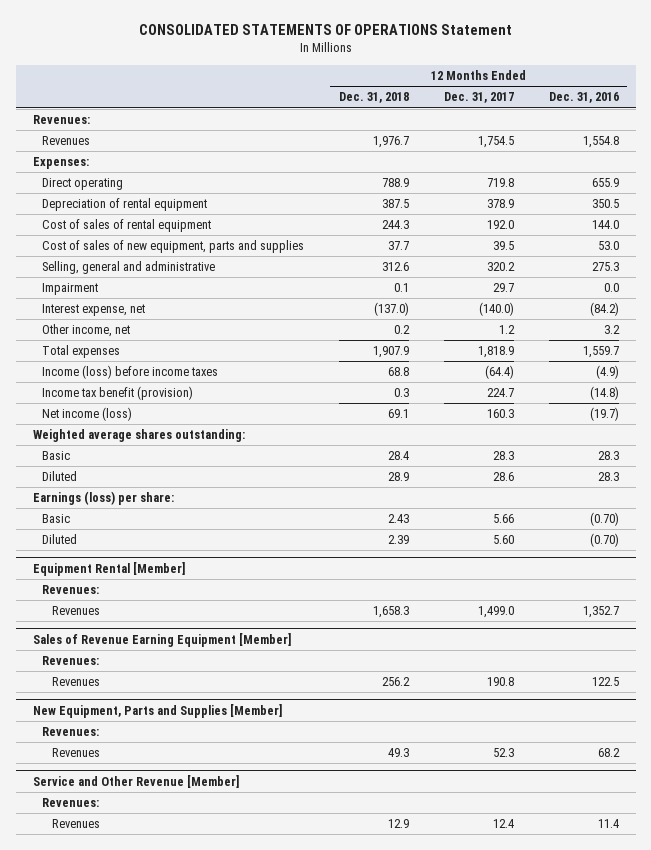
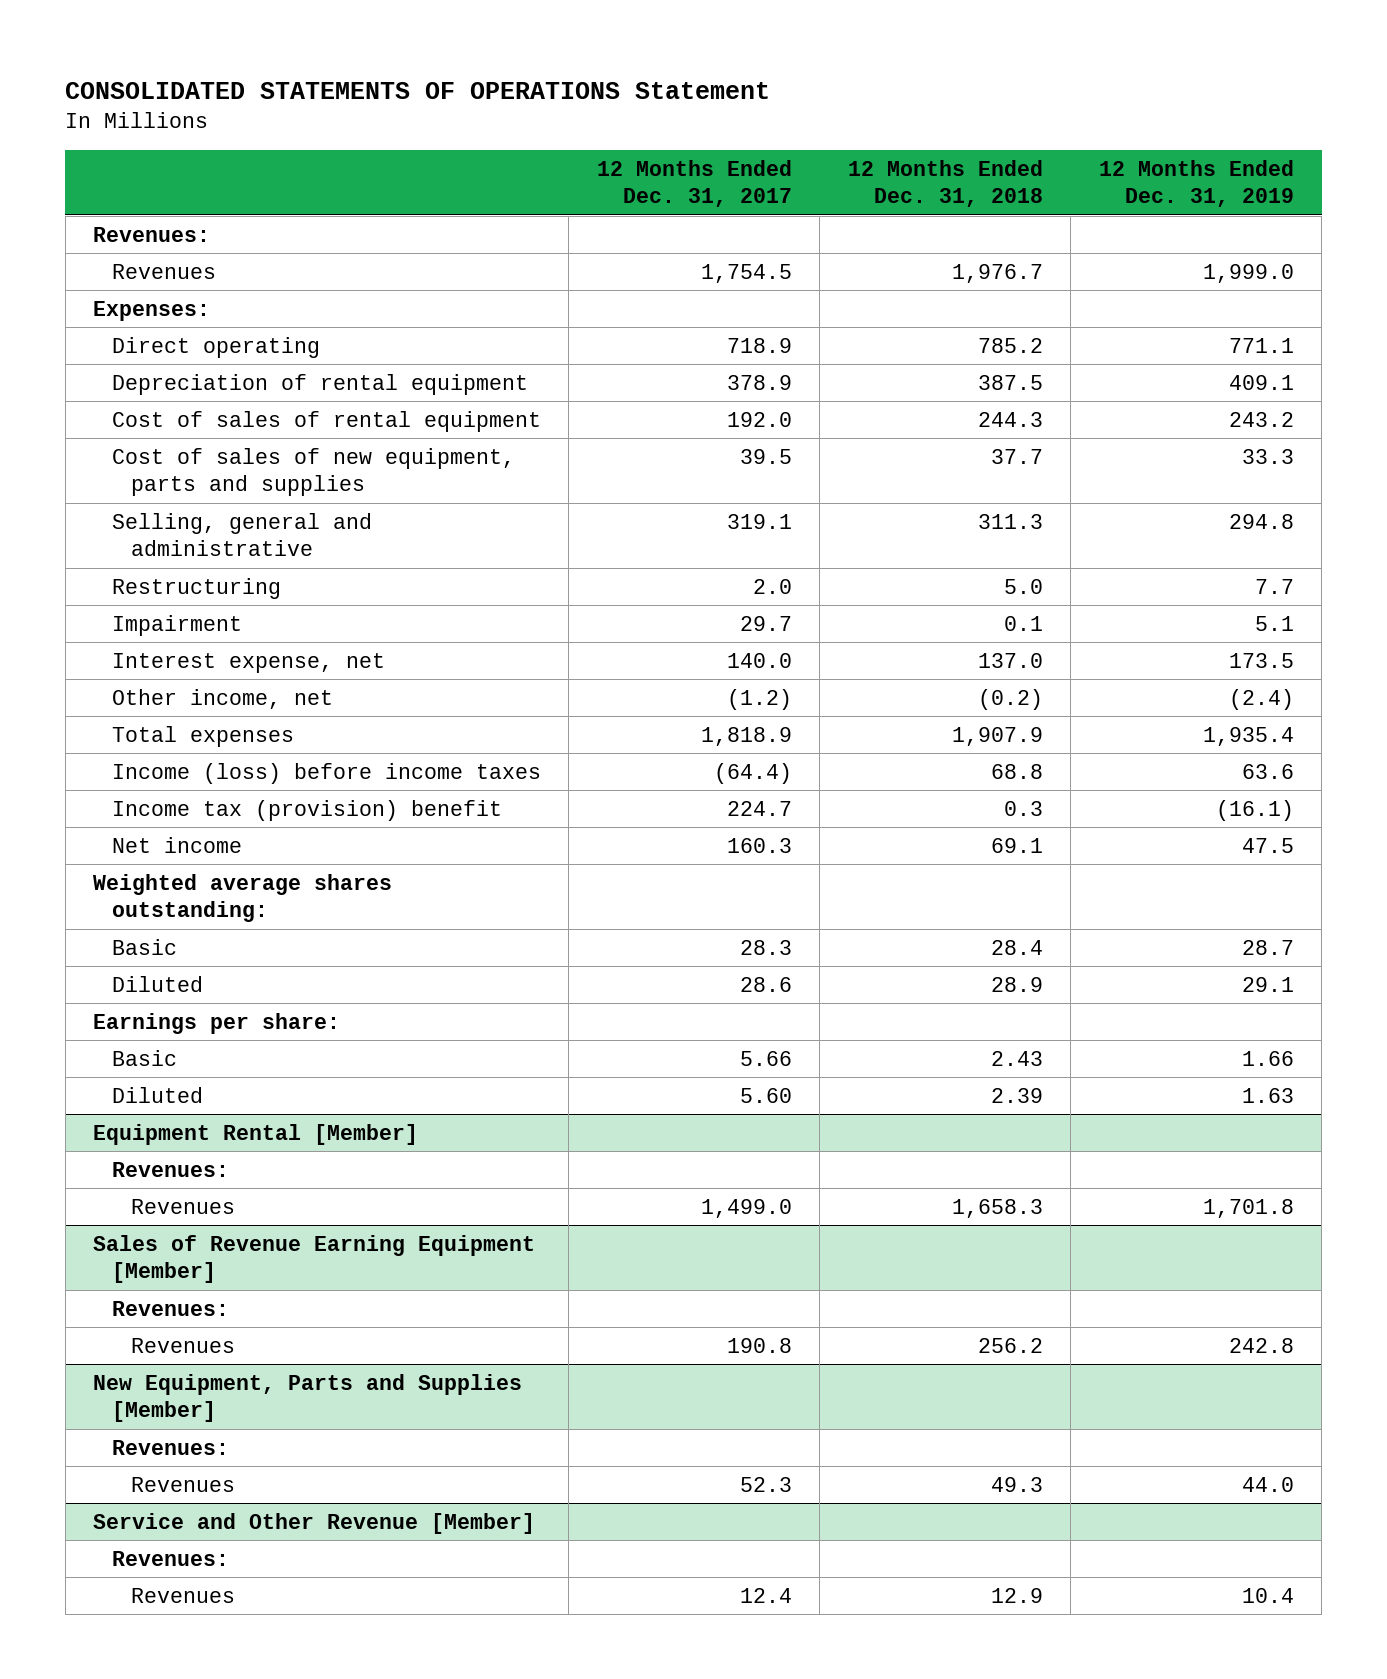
- | 12 Months Ended Dec. 31, 2018 | 12 Months Ended Dec. 31, 2017 | 12 Months Ended Dec. 31, 2016
+ | 12 Months Ended Dec. 31, 2017 | 12 Months Ended Dec. 31, 2018 | 12 Months Ended Dec. 31, 2019
- Direct operating | 788.9 | 719.8 | 655.9
+ Direct operating | 718.9 | 785.2 | 771.1
- Selling, general and administrative | 312.6 | 320.2 | 275.3
+ Selling, general and administrative | 319.1 | 311.3 | 294.8
+ Restructuring | 2.0 | 5.0 | 7.7
- Interest expense, net | (137.0) | (140.0) | (84.2)
- Other income, net | 0.2 | 1.2 | 3.2
+ Interest expense, net | 140.0 | 137.0 | 173.5
+ Other income, net | (1.2) | (0.2) | (2.4)
- Income tax benefit (provision) | 0.3 | 224.7 | (14.8)
- Net income (loss) | 69.1 | 160.3 | (19.7)
+ Income tax (provision) benefit | 224.7 | 0.3 | (16.1)
+ Net income | 160.3 | 69.1 | 47.5
- Earnings (loss) per share:
+ Earnings per share:

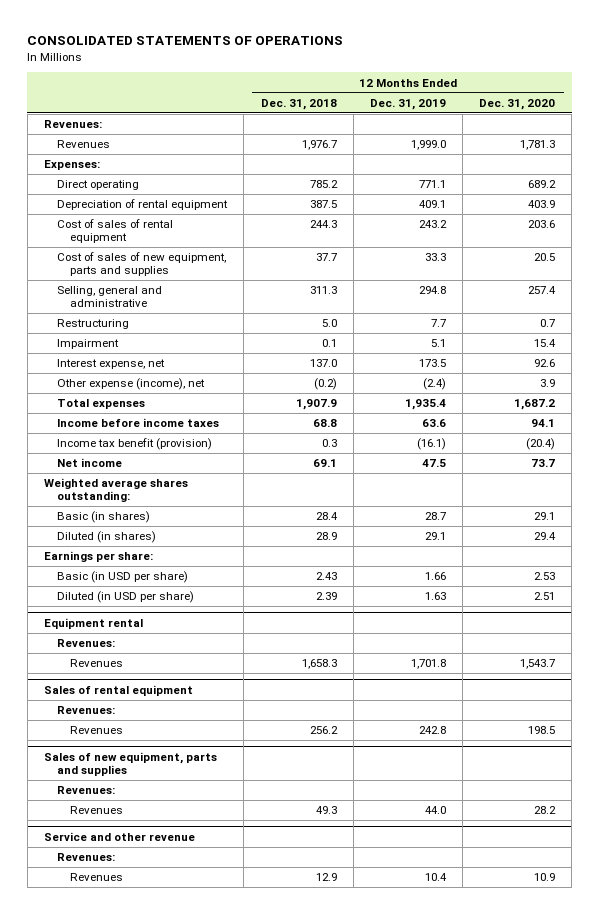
- CONSOLIDATED STATEMENTS OF OPERATIONS Statement
+ CONSOLIDATED STATEMENTS OF OPERATIONS
- | 12 Months Ended Dec. 31, 2017 | 12 Months Ended Dec. 31, 2018 | 12 Months Ended Dec. 31, 2019
+ | 12 Months Ended Dec. 31, 2018 | 12 Months Ended Dec. 31, 2019 | 12 Months Ended Dec. 31, 2020
- Other income, net | (1.2) | (0.2) | (2.4)
+ Other expense (income), net | (0.2) | (2.4) | 3.9
- Income (loss) before income taxes | (64.4) | 68.8 | 63.6
- Income tax (provision) benefit | 224.7 | 0.3 | (16.1)
+ Income before income taxes | 68.8 | 63.6 | 94.1
+ Income tax benefit (provision) | 0.3 | (16.1) | (20.4)
- Basic | 28.3 | 28.4 | 28.7
- Diluted | 28.6 | 28.9 | 29.1
+ Basic (in shares) | 28.4 | 28.7 | 29.1
+ Diluted (in shares) | 28.9 | 29.1 | 29.4
- Basic | 5.66 | 2.43 | 1.66
- Diluted | 5.60 | 2.39 | 1.63
- Equipment Rental [Member]
+ Basic (in USD per share) | 2.43 | 1.66 | 2.53
+ Diluted (in USD per share) | 2.39 | 1.63 | 2.51
+ Equipment rental
- Sales of Revenue Earning Equipment [Member]
+ Sales of rental equipment
- New Equipment, Parts and Supplies [Member]
+ Sales of new equipment, parts and supplies
- Service and Other Revenue [Member]
+ Service and other revenue

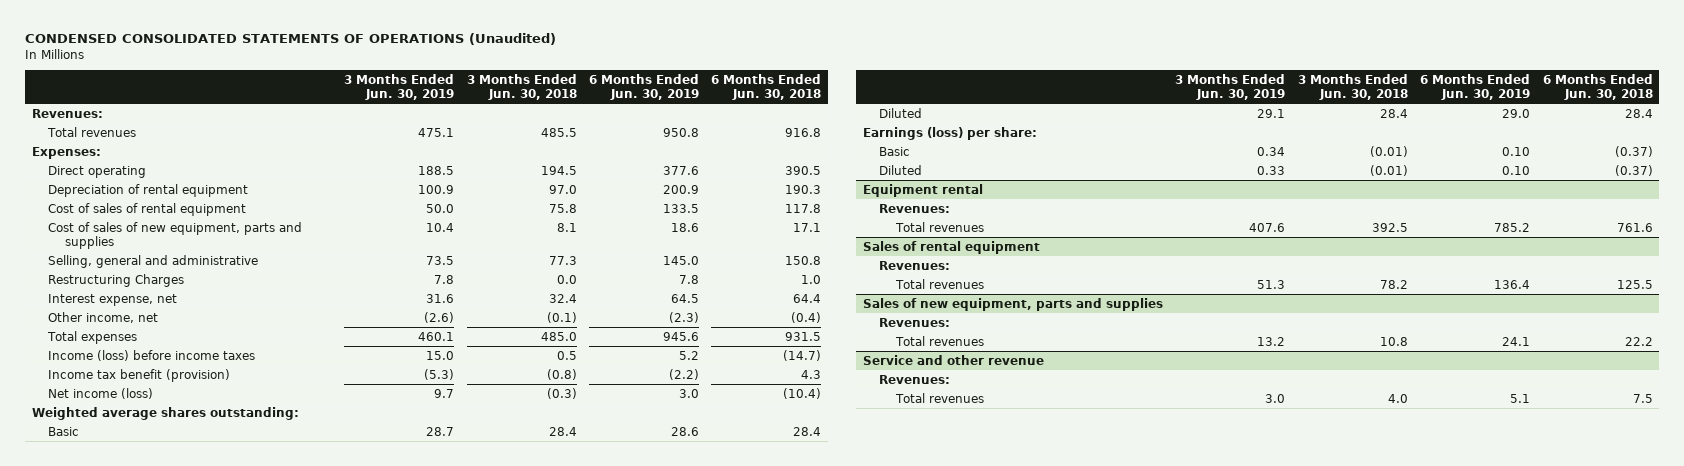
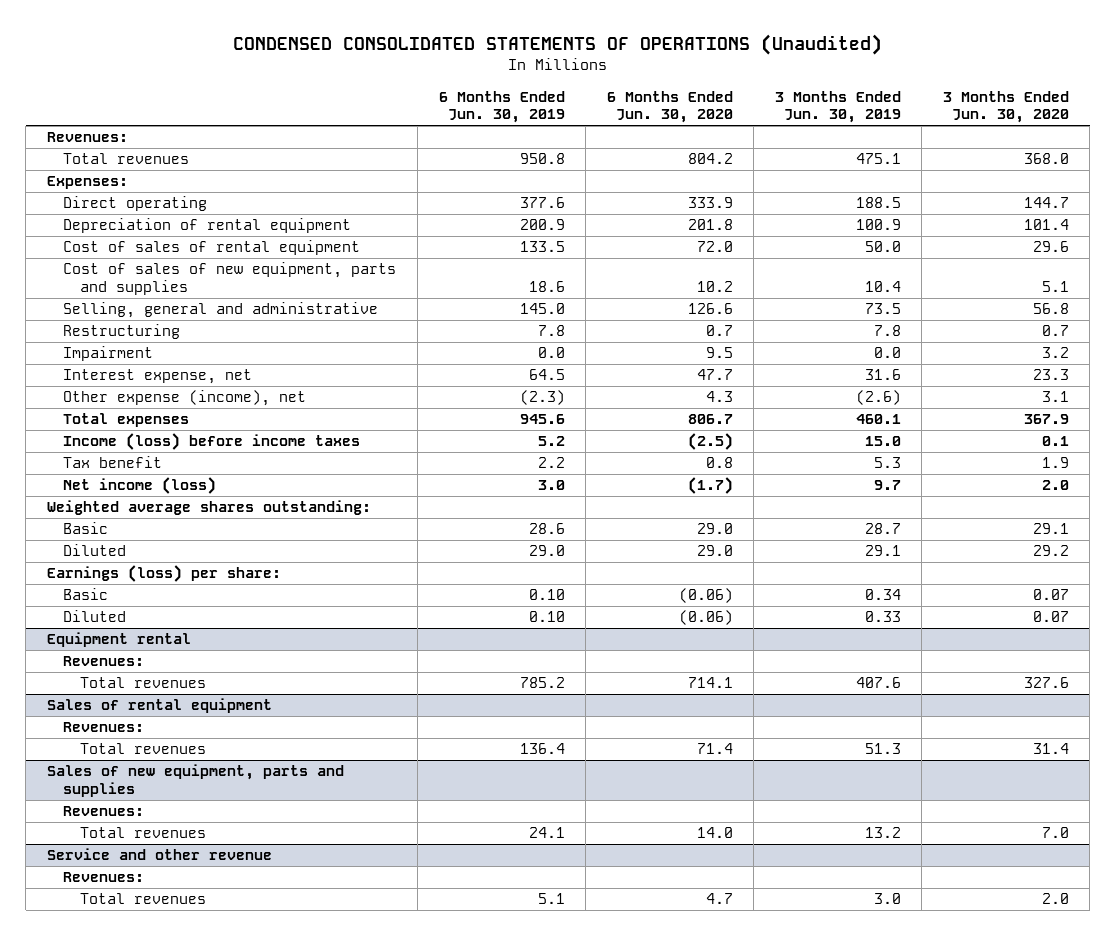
- | 3 Months Ended Jun. 30, 2019 | 3 Months Ended Jun. 30, 2018 | 6 Months Ended Jun. 30, 2019 | 6 Months Ended Jun. 30, 2018
+ | 6 Months Ended Jun. 30, 2019 | 6 Months Ended Jun. 30, 2020 | 3 Months Ended Jun. 30, 2019 | 3 Months Ended Jun. 30, 2020
- Restructuring Charges | 7.8 | 0.0 | 7.8 | 1.0
+ Restructuring | 7.8 | 0.7 | 7.8 | 0.7
+ Impairment | 0.0 | 9.5 | 0.0 | 3.2
- Other income, net | (2.6) | (0.1) | (2.3) | (0.4)
+ Other expense (income), net | (2.3) | 4.3 | (2.6) | 3.1
- Income tax benefit (provision) | (5.3) | (0.8) | (2.2) | 4.3
+ Tax benefit | 2.2 | 0.8 | 5.3 | 1.9

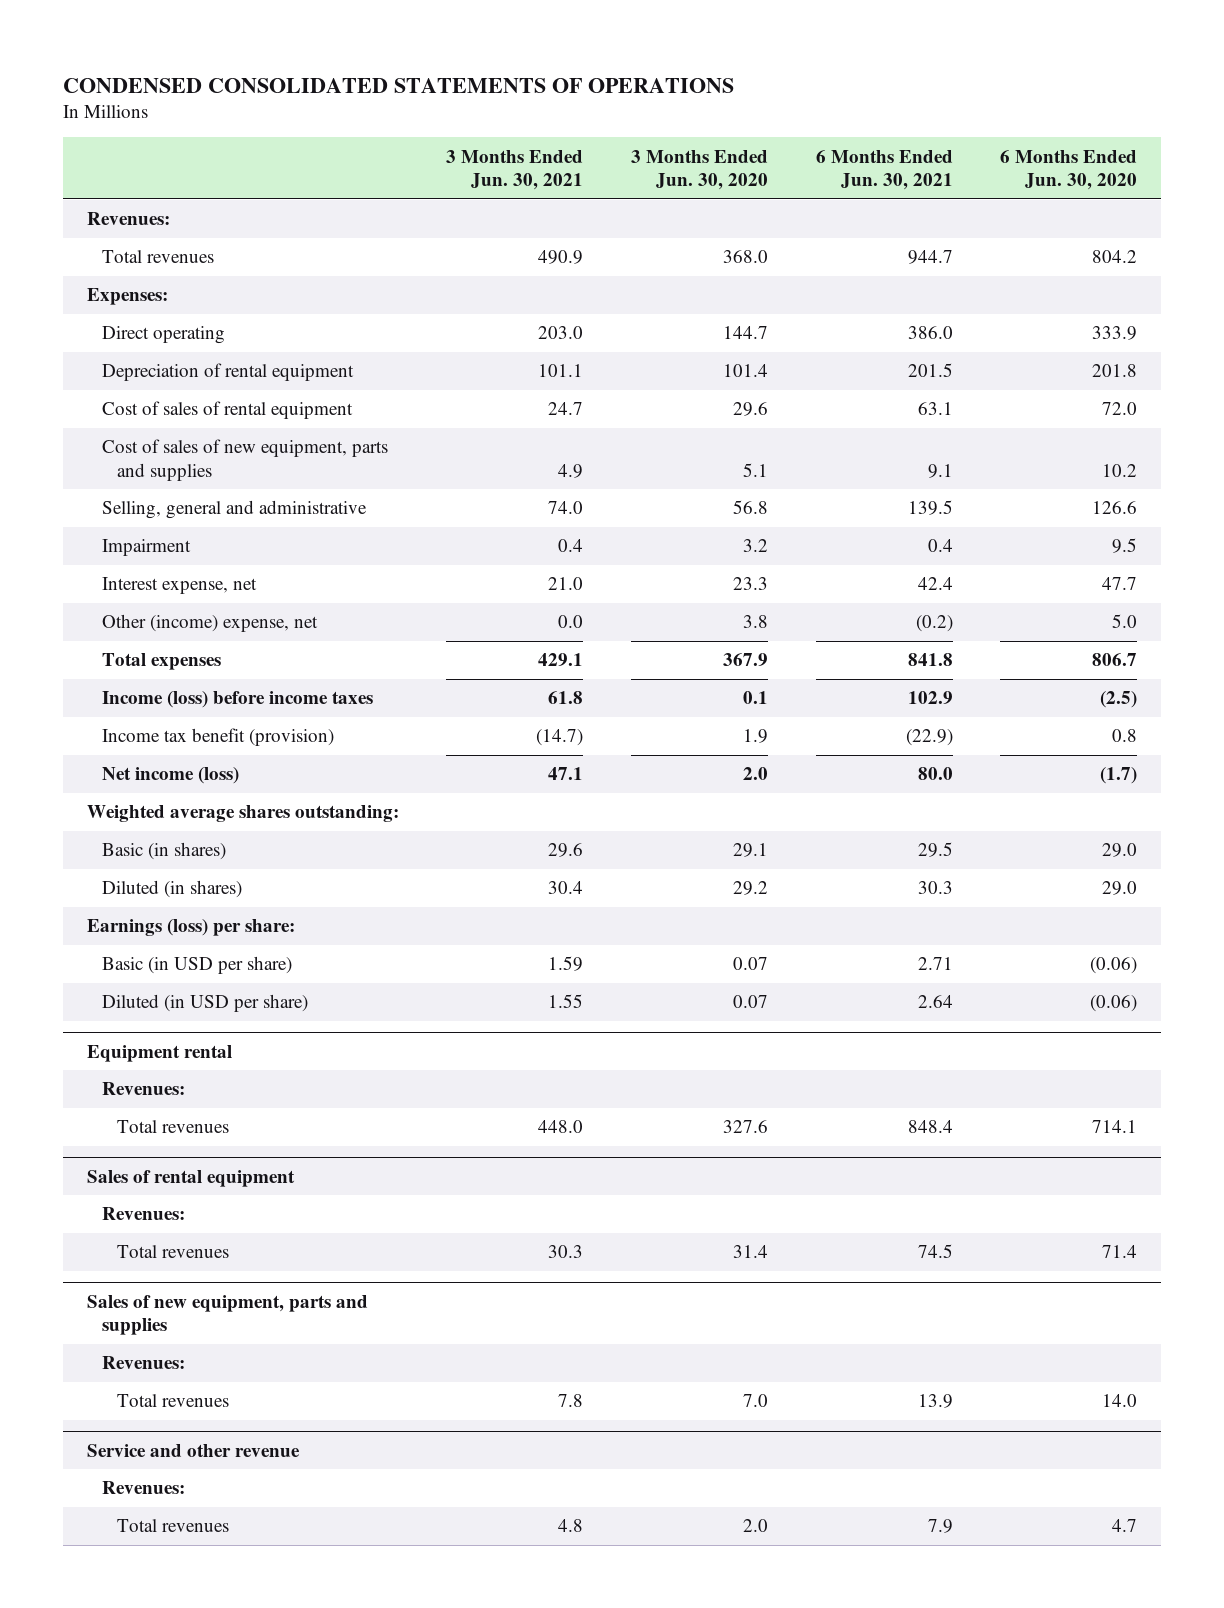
- CONDENSED CONSOLIDATED STATEMENTS OF OPERATIONS (Unaudited)
+ CONDENSED CONSOLIDATED STATEMENTS OF OPERATIONS
- | 6 Months Ended Jun. 30, 2019 | 6 Months Ended Jun. 30, 2020 | 3 Months Ended Jun. 30, 2019 | 3 Months Ended Jun. 30, 2020
+ | 3 Months Ended Jun. 30, 2021 | 3 Months Ended Jun. 30, 2020 | 6 Months Ended Jun. 30, 2021 | 6 Months Ended Jun. 30, 2020
- Restructuring | 7.8 | 0.7 | 7.8 | 0.7
- Other expense (income), net | (2.3) | 4.3 | (2.6) | 3.1
+ Other (income) expense, net | 0.0 | 3.8 | (0.2) | 5.0
- Tax benefit | 2.2 | 0.8 | 5.3 | 1.9
+ Income tax benefit (provision) | (14.7) | 1.9 | (22.9) | 0.8
- Basic | 28.6 | 29.0 | 28.7 | 29.1
- Diluted | 29.0 | 29.0 | 29.1 | 29.2
+ Basic (in shares) | 29.6 | 29.1 | 29.5 | 29.0
+ Diluted (in shares) | 30.4 | 29.2 | 30.3 | 29.0
- Basic | 0.10 | (0.06) | 0.34 | 0.07
- Diluted | 0.10 | (0.06) | 0.33 | 0.07
+ Basic (in USD per share) | 1.59 | 0.07 | 2.71 | (0.06)
+ Diluted (in USD per share) | 1.55 | 0.07 | 2.64 | (0.06)

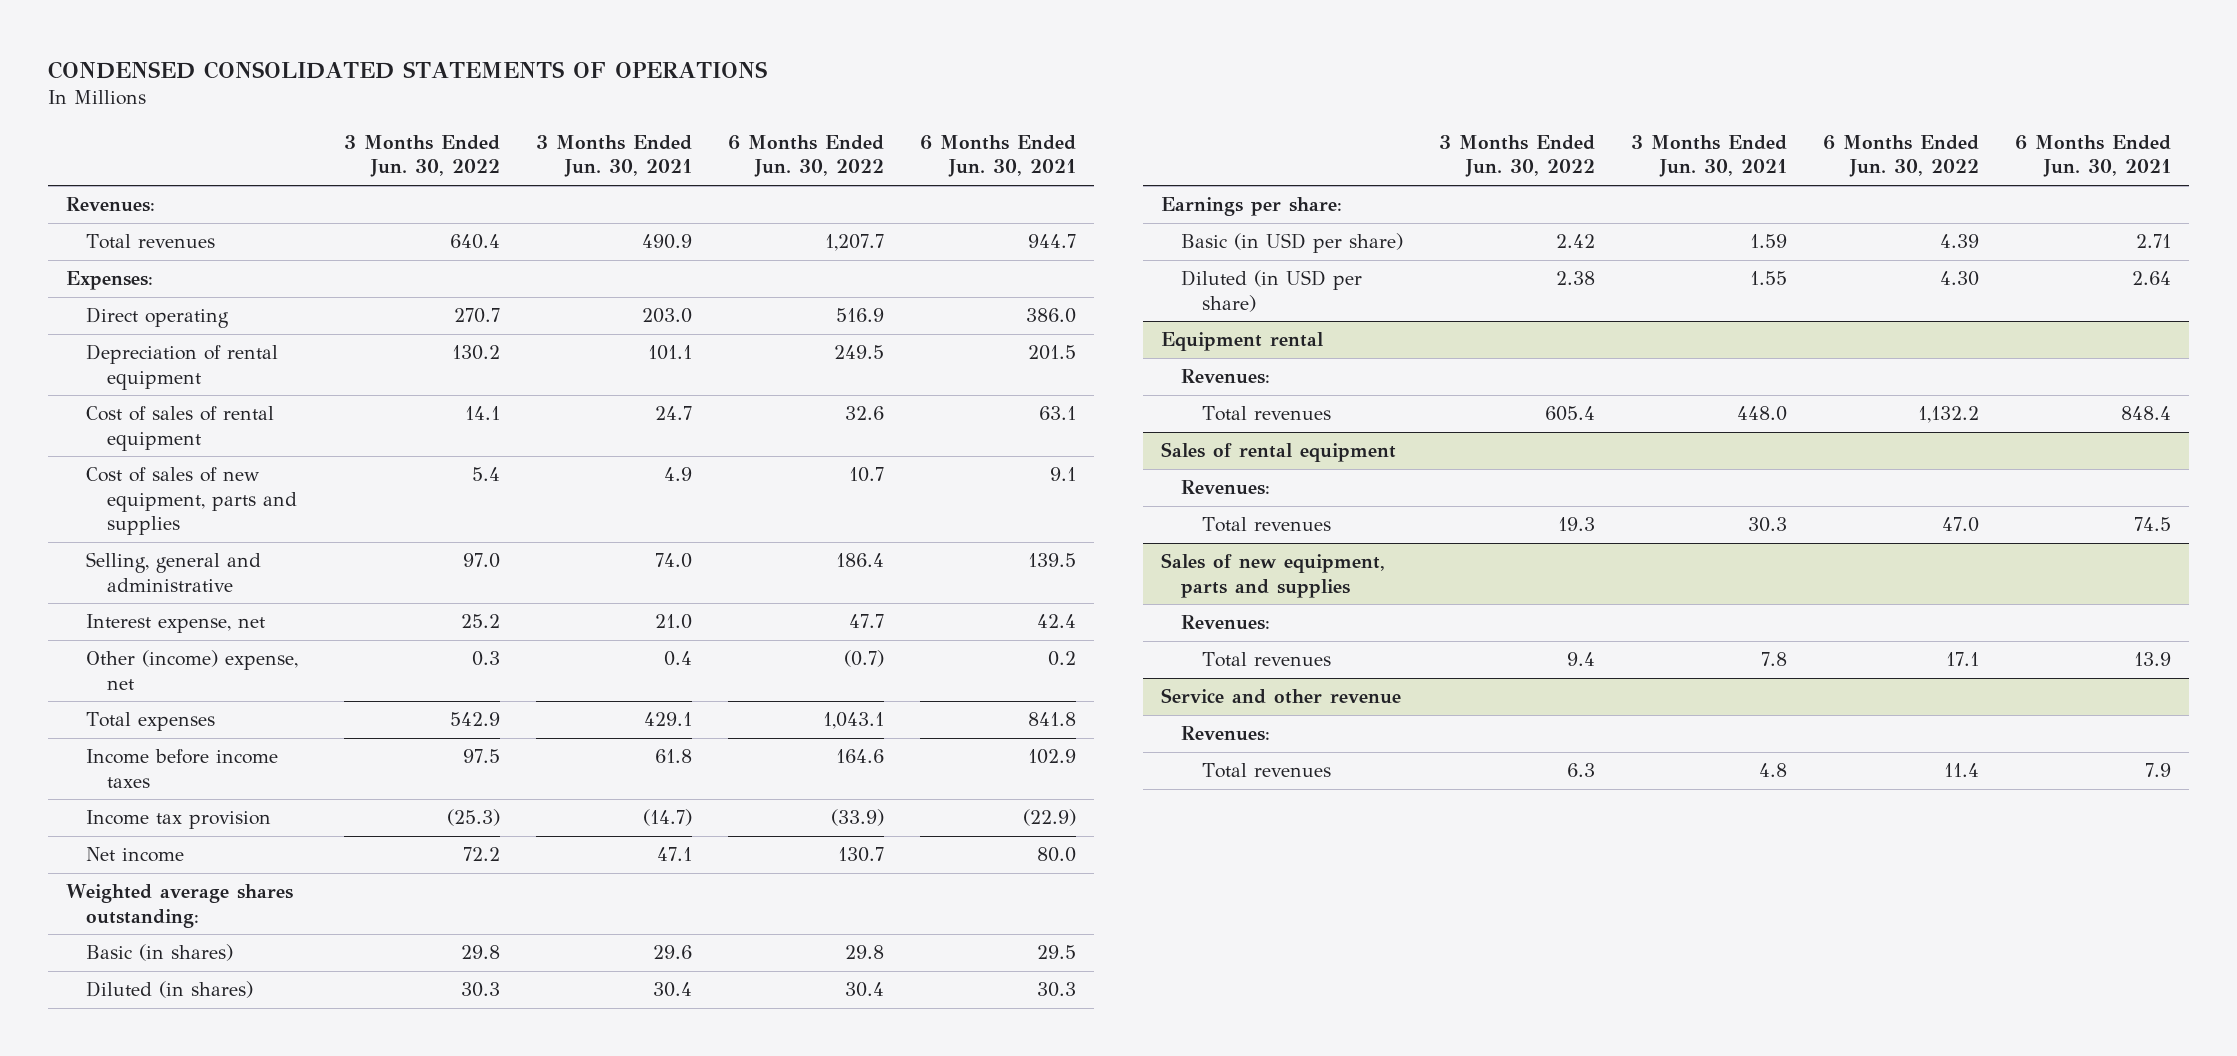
- | 3 Months Ended Jun. 30, 2021 | 3 Months Ended Jun. 30, 2020 | 6 Months Ended Jun. 30, 2021 | 6 Months Ended Jun. 30, 2020
+ | 3 Months Ended Jun. 30, 2022 | 3 Months Ended Jun. 30, 2021 | 6 Months Ended Jun. 30, 2022 | 6 Months Ended Jun. 30, 2021
- Impairment | 0.4 | 3.2 | 0.4 | 9.5
- Other (income) expense, net | 0.0 | 3.8 | (0.2) | 5.0
+ Other (income) expense, net | 0.3 | 0.4 | (0.7) | 0.2
- Income (loss) before income taxes | 61.8 | 0.1 | 102.9 | (2.5)
- Income tax benefit (provision) | (14.7) | 1.9 | (22.9) | 0.8
- Net income (loss) | 47.1 | 2.0 | 80.0 | (1.7)
+ Income before income taxes | 97.5 | 61.8 | 164.6 | 102.9
+ Income tax provision | (25.3) | (14.7) | (33.9) | (22.9)
+ Net income | 72.2 | 47.1 | 130.7 | 80.0
- Earnings (loss) per share:
+ Earnings per share:

